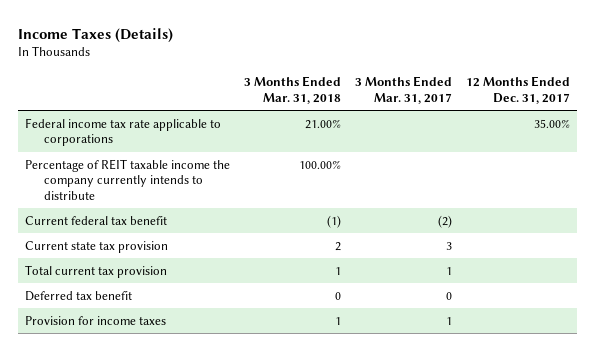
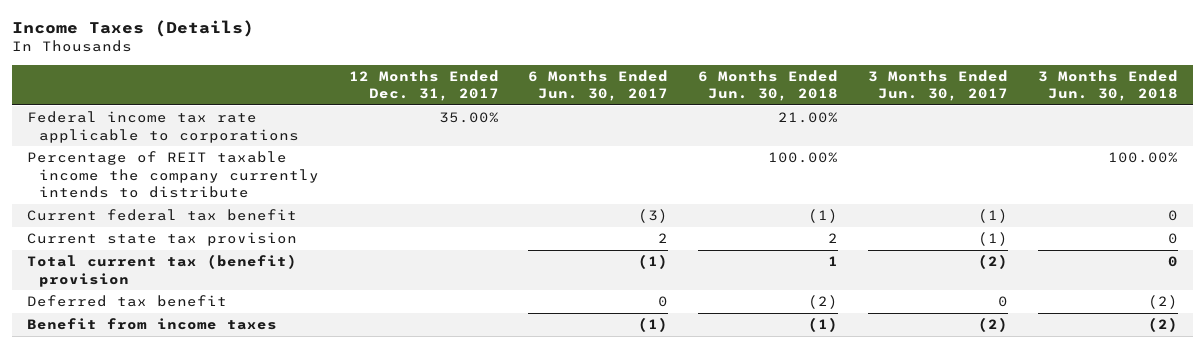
- | 3 Months Ended Mar. 31, 2018 | 3 Months Ended Mar. 31, 2017 | 12 Months Ended Dec. 31, 2017
+ | 12 Months Ended Dec. 31, 2017 | 6 Months Ended Jun. 30, 2017 | 6 Months Ended Jun. 30, 2018 | 3 Months Ended Jun. 30, 2017 | 3 Months Ended Jun. 30, 2018
- Total current tax provision | 1 | 1 |
+ Total current tax (benefit) provision | | (1) | 1 | (2) | 0
- Provision for income taxes | 1 | 1 |
+ Benefit from income taxes | | (1) | (1) | (2) | (2)

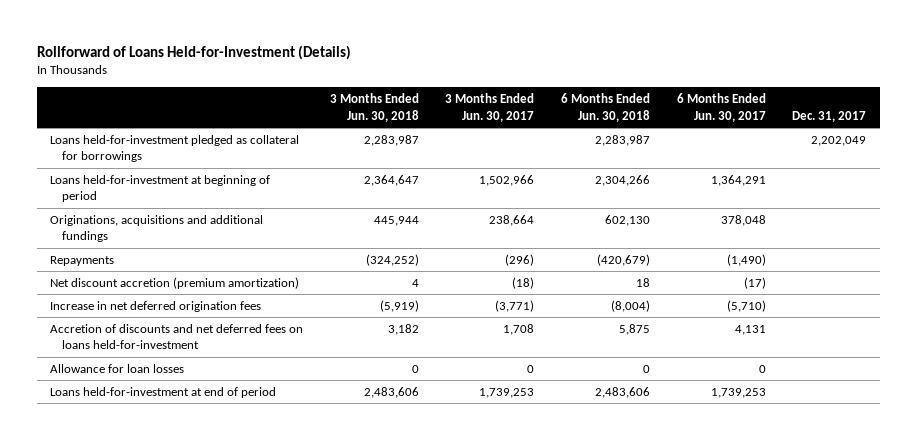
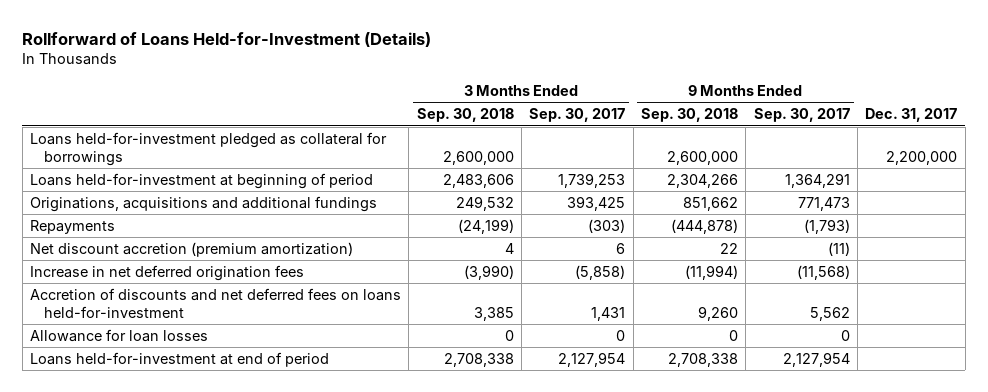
- | 3 Months Ended Jun. 30, 2018 | 3 Months Ended Jun. 30, 2017 | 6 Months Ended Jun. 30, 2018 | 6 Months Ended Jun. 30, 2017 | Dec. 31, 2017
+ | 3 Months Ended Sep. 30, 2018 | 3 Months Ended Sep. 30, 2017 | 9 Months Ended Sep. 30, 2018 | 9 Months Ended Sep. 30, 2017 | Dec. 31, 2017
- Loans held-for-investment pledged as collateral for borrowings | 2,283,987 | | 2,283,987 | | 2,202,049
+ Loans held-for-investment pledged as collateral for borrowings | 2,600,000 | | 2,600,000 | | 2,200,000

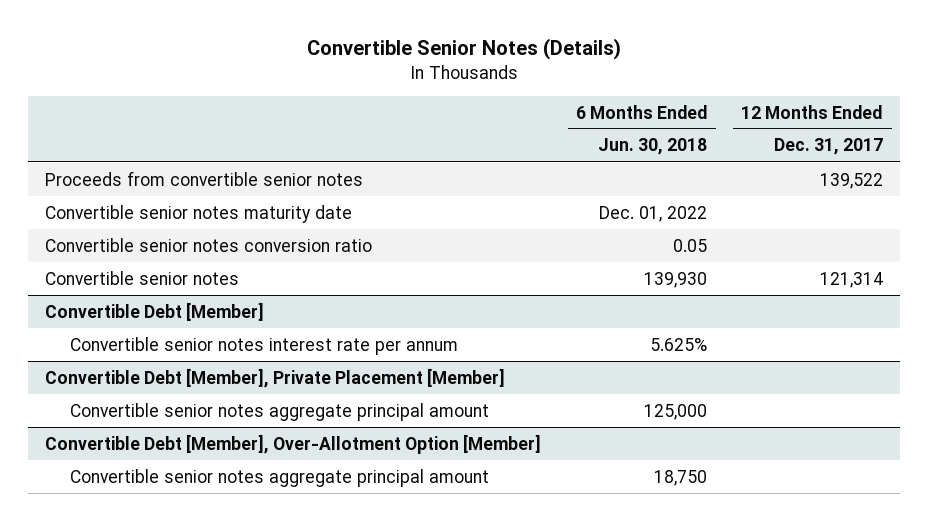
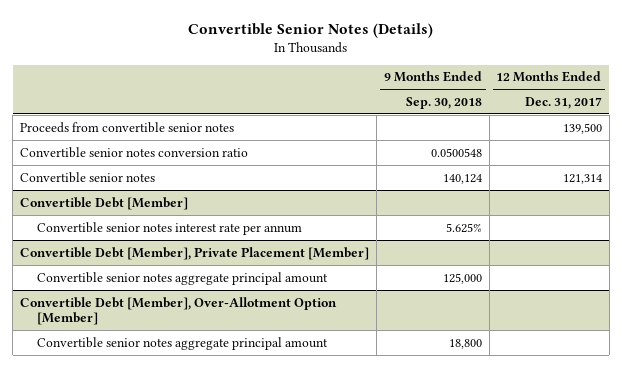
- | 6 Months Ended Jun. 30, 2018 | 12 Months Ended Dec. 31, 2017
+ | 9 Months Ended Sep. 30, 2018 | 12 Months Ended Dec. 31, 2017
- Proceeds from convertible senior notes | | 139,522
- Convertible senior notes maturity date | Dec. 01, 2022 |
+ Proceeds from convertible senior notes | | 139,500

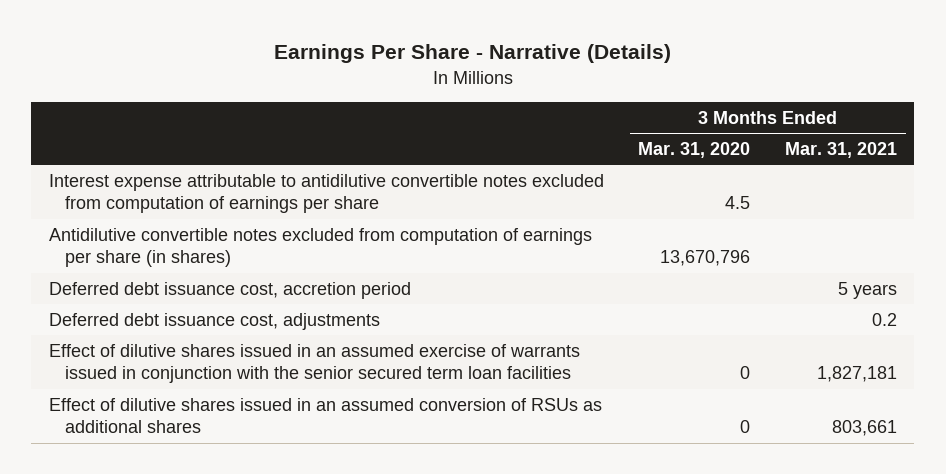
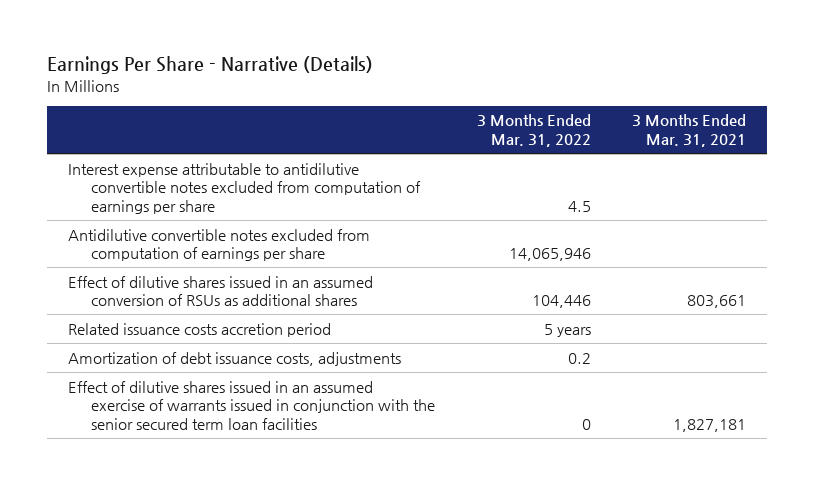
- | 3 Months Ended Mar. 31, 2020 | 3 Months Ended Mar. 31, 2021
+ | 3 Months Ended Mar. 31, 2022 | 3 Months Ended Mar. 31, 2021
- Antidilutive convertible notes excluded from computation of earnings per share (in shares) | 13,670,796 |
- Deferred debt issuance cost, accretion period | | 5 years
- Deferred debt issuance cost, adjustments | | 0.2
+ Antidilutive convertible notes excluded from computation of earnings per share | 14,065,946 |
+ Related issuance costs accretion period | 5 years |
+ Amortization of debt issuance costs, adjustments | 0.2 |
moved down: Effect of dilutive shares issued in an assumed exercise of warrants issued in conjunction with the senior secured term loan facilities | 0 | 1,827,181

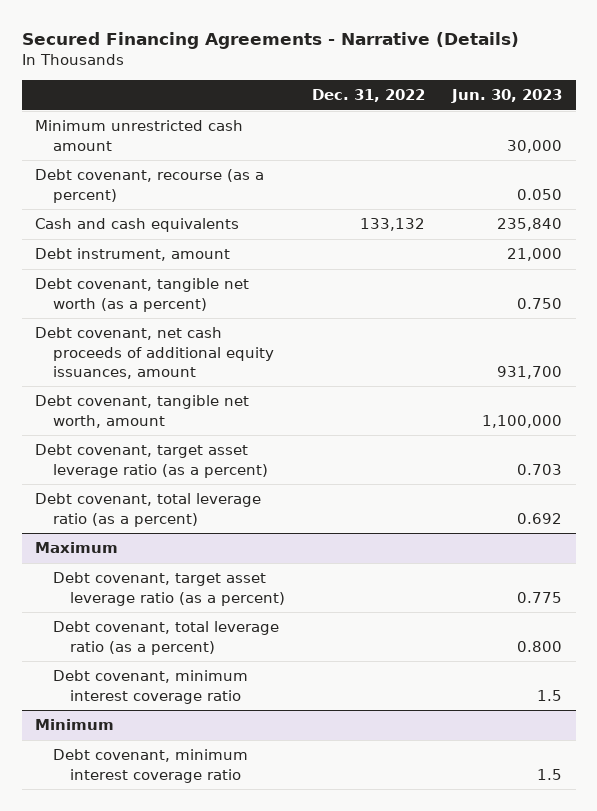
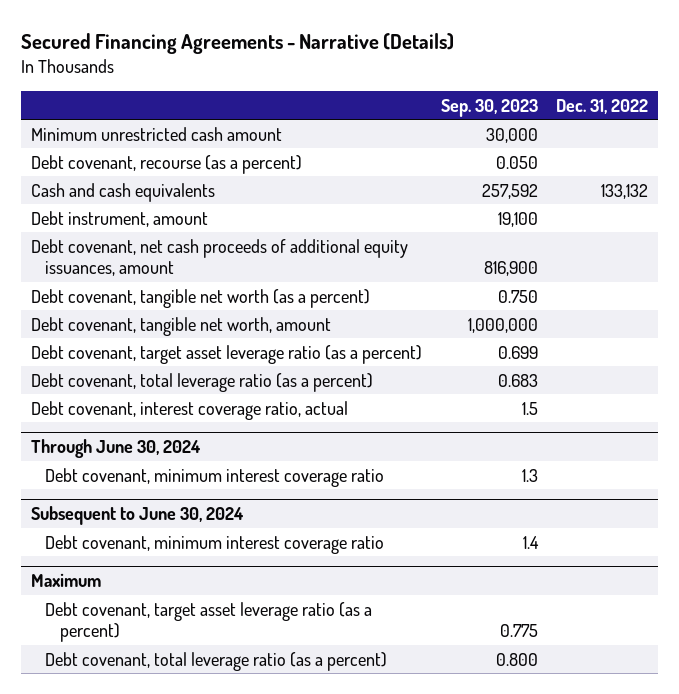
- | Dec. 31, 2022 | Jun. 30, 2023
+ | Sep. 30, 2023 | Dec. 31, 2022
moved down: Debt covenant, tangible net worth (as a percent) | 0.750 |
+ Debt covenant, interest coverage ratio, actual | 1.5 |
+ Through June 30, 2024
+ Debt covenant, minimum interest coverage ratio | 1.3 |
+ Subsequent to June 30, 2024
+ Debt covenant, minimum interest coverage ratio | 1.4 |
@ Maximum
- Debt covenant, minimum interest coverage ratio | | 1.5
- Minimum
- Debt covenant, minimum interest coverage ratio | | 1.5

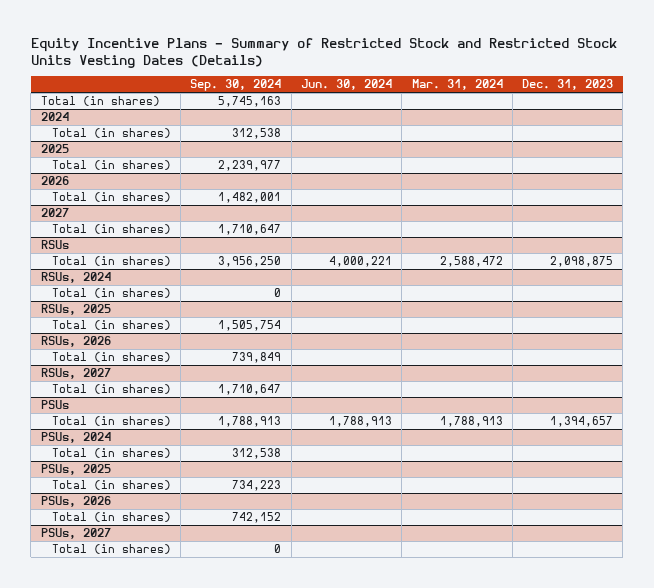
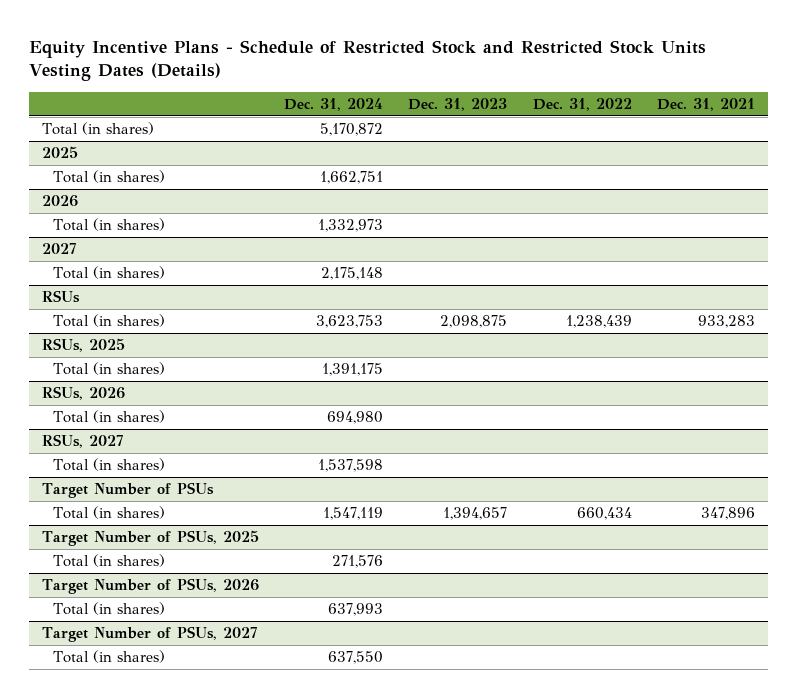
- Equity Incentive Plans - Summary of Restricted Stock and Restricted Stock Units Vesting Dates (Details)
+ Equity Incentive Plans - Schedule of Restricted Stock and Restricted Stock Units Vesting Dates (Details)
- | Sep. 30, 2024 | Jun. 30, 2024 | Mar. 31, 2024 | Dec. 31, 2023
+ | Dec. 31, 2024 | Dec. 31, 2023 | Dec. 31, 2022 | Dec. 31, 2021
- 2024
- Total (in shares) | 312,538 | | |
- RSUs, 2024
- Total (in shares) | 0 | | |
- PSUs
+ Target Number of PSUs
- PSUs, 2024
- Total (in shares) | 312,538 | | |
- PSUs, 2025
+ Target Number of PSUs, 2025
- PSUs, 2026
+ Target Number of PSUs, 2026
- PSUs, 2027
+ Target Number of PSUs, 2027

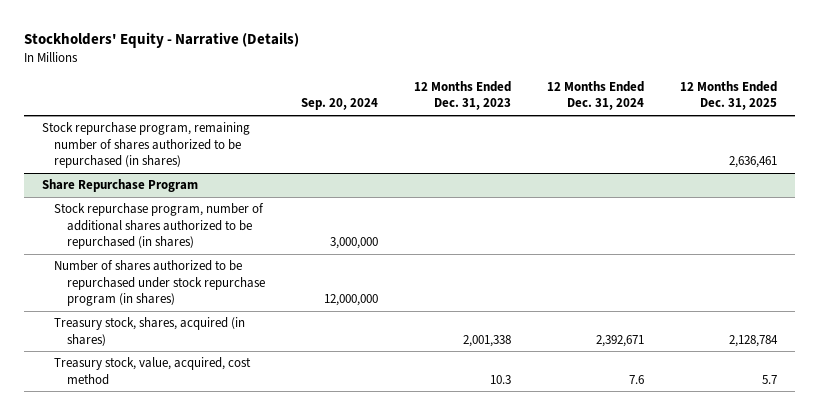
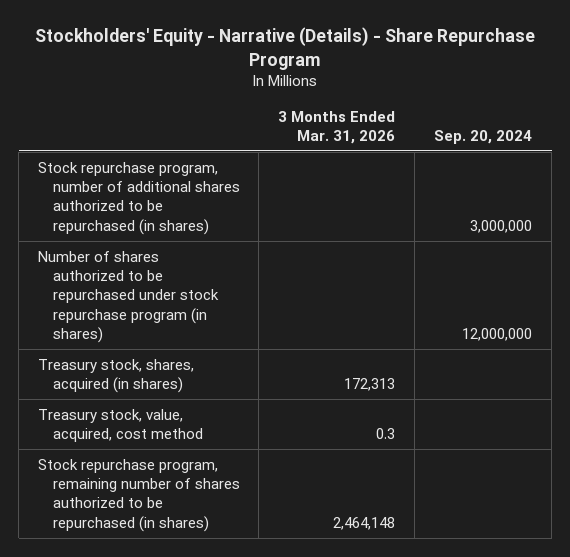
- Stockholders' Equity - Narrative (Details)
+ Stockholders' Equity - Narrative (Details) - Share Repurchase Program
- | Sep. 20, 2024 | 12 Months Ended Dec. 31, 2023 | 12 Months Ended Dec. 31, 2024 | 12 Months Ended Dec. 31, 2025
+ | 3 Months Ended Mar. 31, 2026 | Sep. 20, 2024
+ Stock repurchase program, number of additional shares authorized to be repurchased (in shares) | | 3,000,000
+ Number of shares authorized to be repurchased under stock repurchase program (in shares) | | 12,000,000
+ Treasury stock, shares, acquired (in shares) | 172,313 |
+ Treasury stock, value, acquired, cost method | 0.3 |
- Share Repurchase Program
- Stock repurchase program, number of additional shares authorized to be repurchased (in shares) | 3,000,000 | | |
- Number of shares authorized to be repurchased under stock repurchase program (in shares) | 12,000,000 | | |
- Treasury stock, shares, acquired (in shares) | | 2,001,338 | 2,392,671 | 2,128,784
- Treasury stock, value, acquired, cost method | | 10.3 | 7.6 | 5.7

